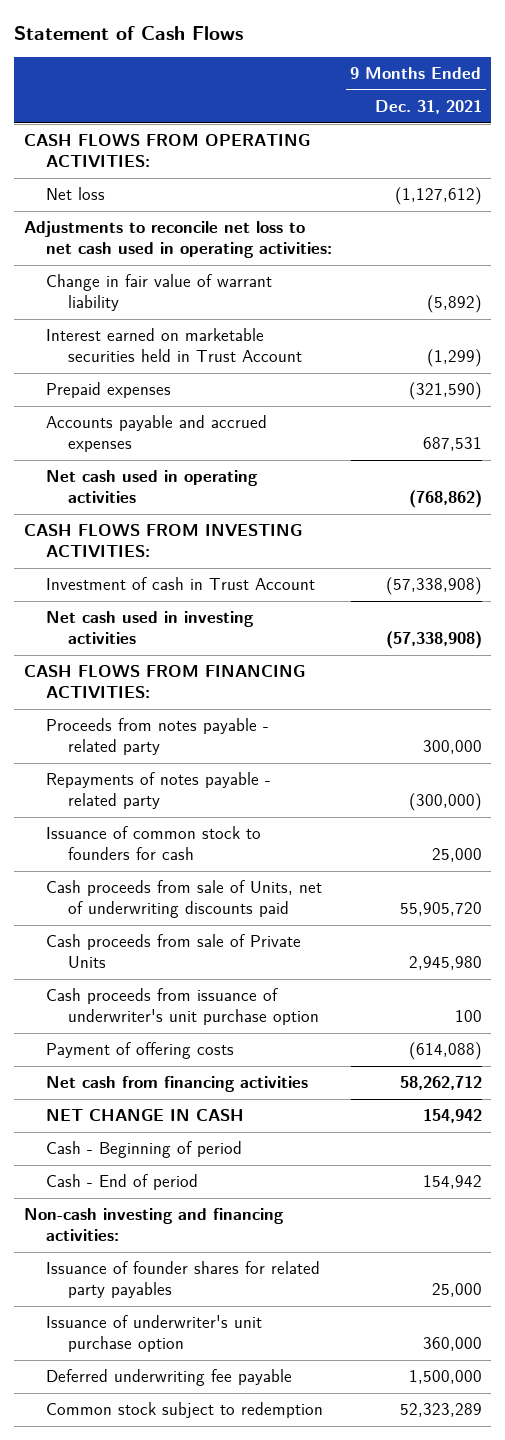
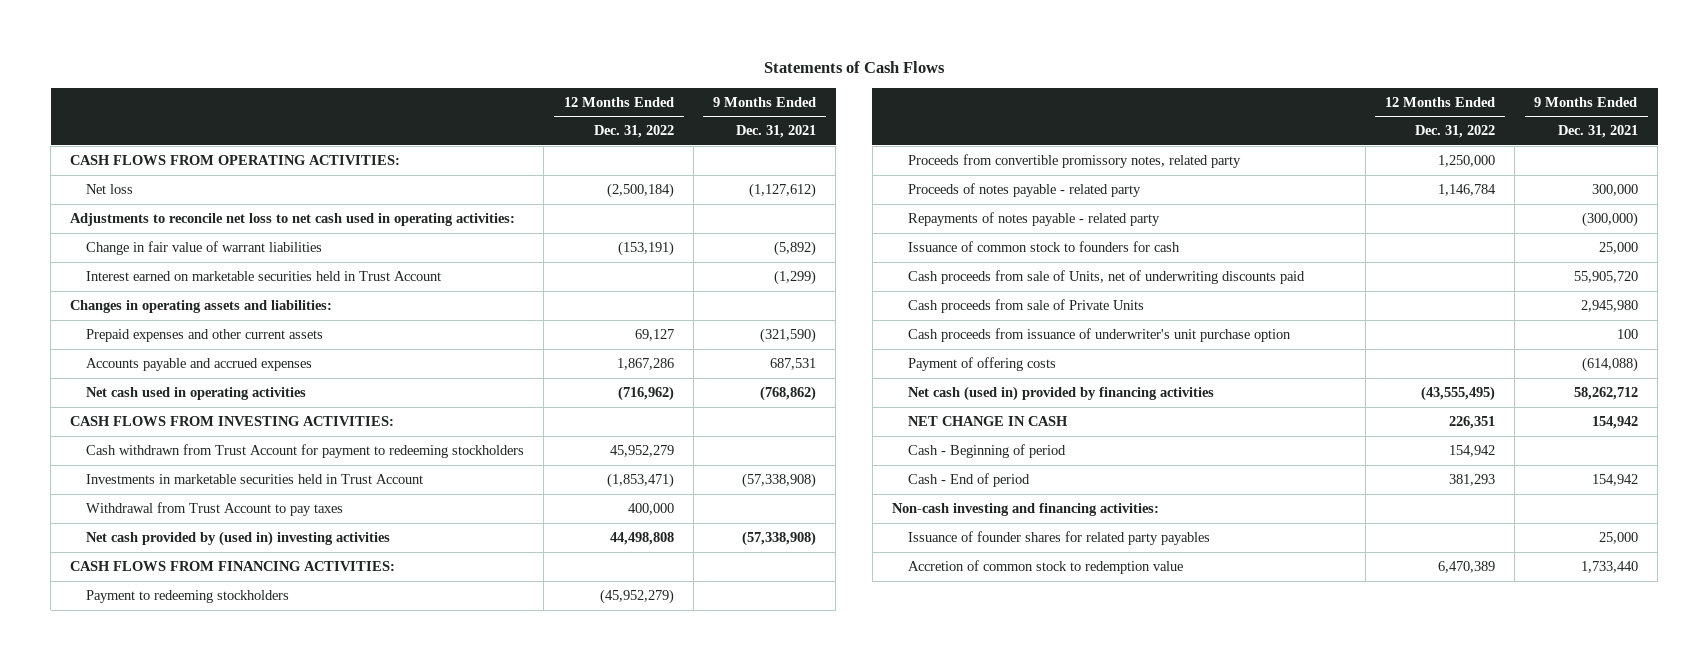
- Statement of Cash Flows
+ Statements of Cash Flows
- | 9 Months Ended Dec. 31, 2021
+ | 12 Months Ended Dec. 31, 2022 | 9 Months Ended Dec. 31, 2021
- Change in fair value of warrant liability | (5,892)
+ Change in fair value of warrant liabilities | (153,191) | (5,892)
- Prepaid expenses | (321,590)
+ Changes in operating assets and liabilities:
+ Prepaid expenses and other current assets | 69,127 | (321,590)
- Investment of cash in Trust Account | (57,338,908)
- Net cash used in investing activities | (57,338,908)
+ Cash withdrawn from Trust Account for payment to redeeming stockholders | 45,952,279 |
+ Investments in marketable securities held in Trust Account | (1,853,471) | (57,338,908)
+ Withdrawal from Trust Account to pay taxes | 400,000 |
+ Net cash provided by (used in) investing activities | 44,498,808 | (57,338,908)
- Proceeds from notes payable - related party | 300,000
+ Payment to redeeming stockholders | (45,952,279) |
+ Proceeds from convertible promissory notes, related party | 1,250,000 |
+ Proceeds of notes payable - related party | 1,146,784 | 300,000
- Net cash from financing activities | 58,262,712
+ Net cash (used in) provided by financing activities | (43,555,495) | 58,262,712
- Issuance of underwriter's unit purchase option | 360,000
- Deferred underwriting fee payable | 1,500,000
- Common stock subject to redemption | 52,323,289
+ Accretion of common stock to redemption value | 6,470,389 | 1,733,440

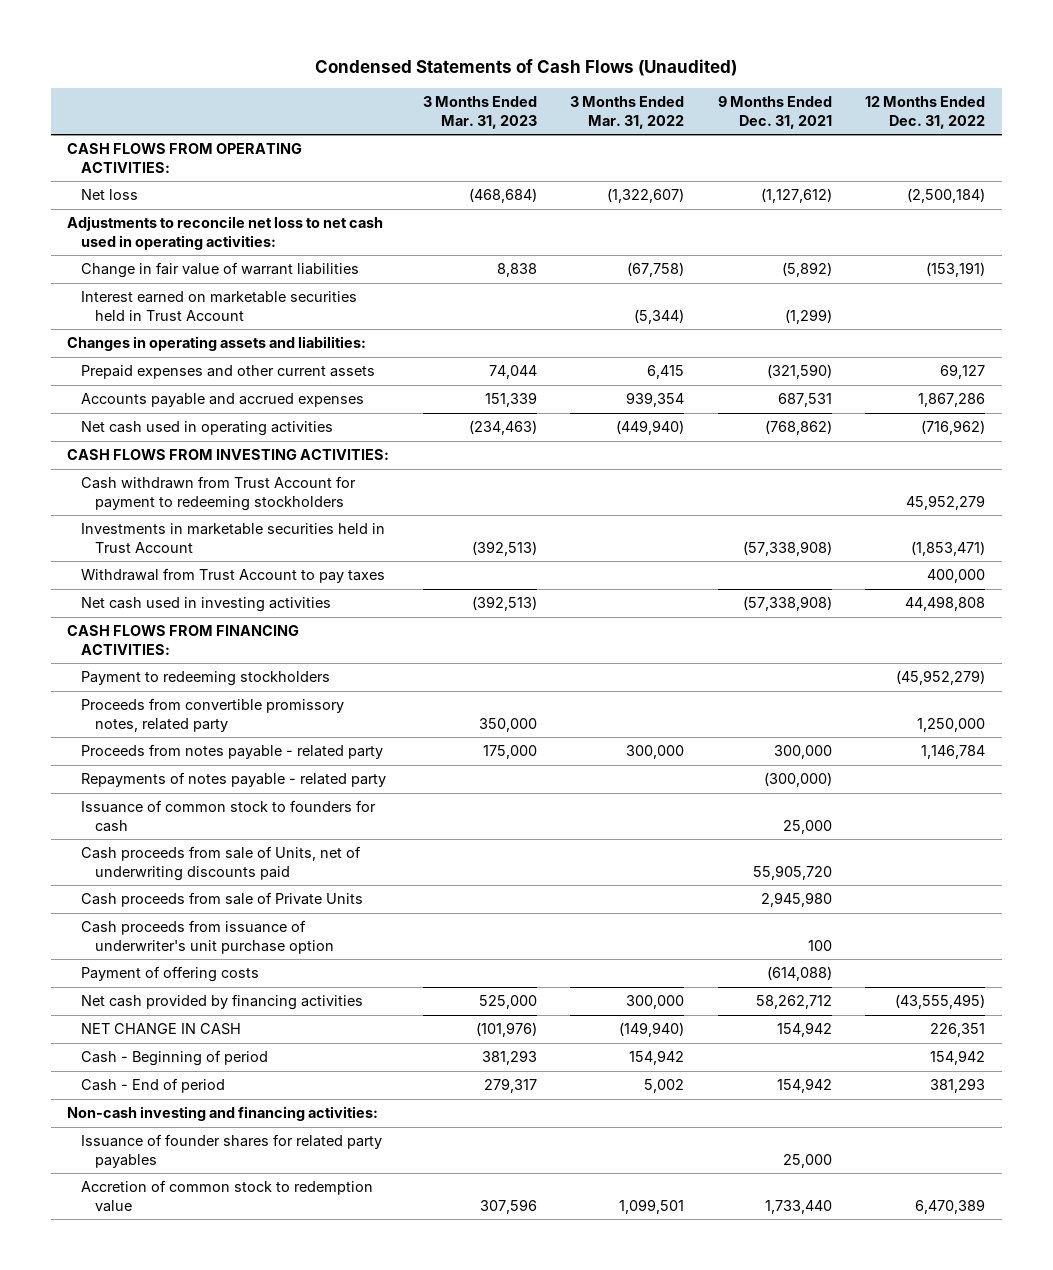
- Statements of Cash Flows
+ Condensed Statements of Cash Flows (Unaudited)
- | 12 Months Ended Dec. 31, 2022 | 9 Months Ended Dec. 31, 2021
+ | 3 Months Ended Mar. 31, 2023 | 3 Months Ended Mar. 31, 2022 | 9 Months Ended Dec. 31, 2021 | 12 Months Ended Dec. 31, 2022
- Net cash provided by (used in) investing activities | 44,498,808 | (57,338,908)
+ Net cash used in investing activities | (392,513) | | (57,338,908) | 44,498,808
- Proceeds of notes payable - related party | 1,146,784 | 300,000
+ Proceeds from notes payable - related party | 175,000 | 300,000 | 300,000 | 1,146,784
- Net cash (used in) provided by financing activities | (43,555,495) | 58,262,712
+ Net cash provided by financing activities | 525,000 | 300,000 | 58,262,712 | (43,555,495)

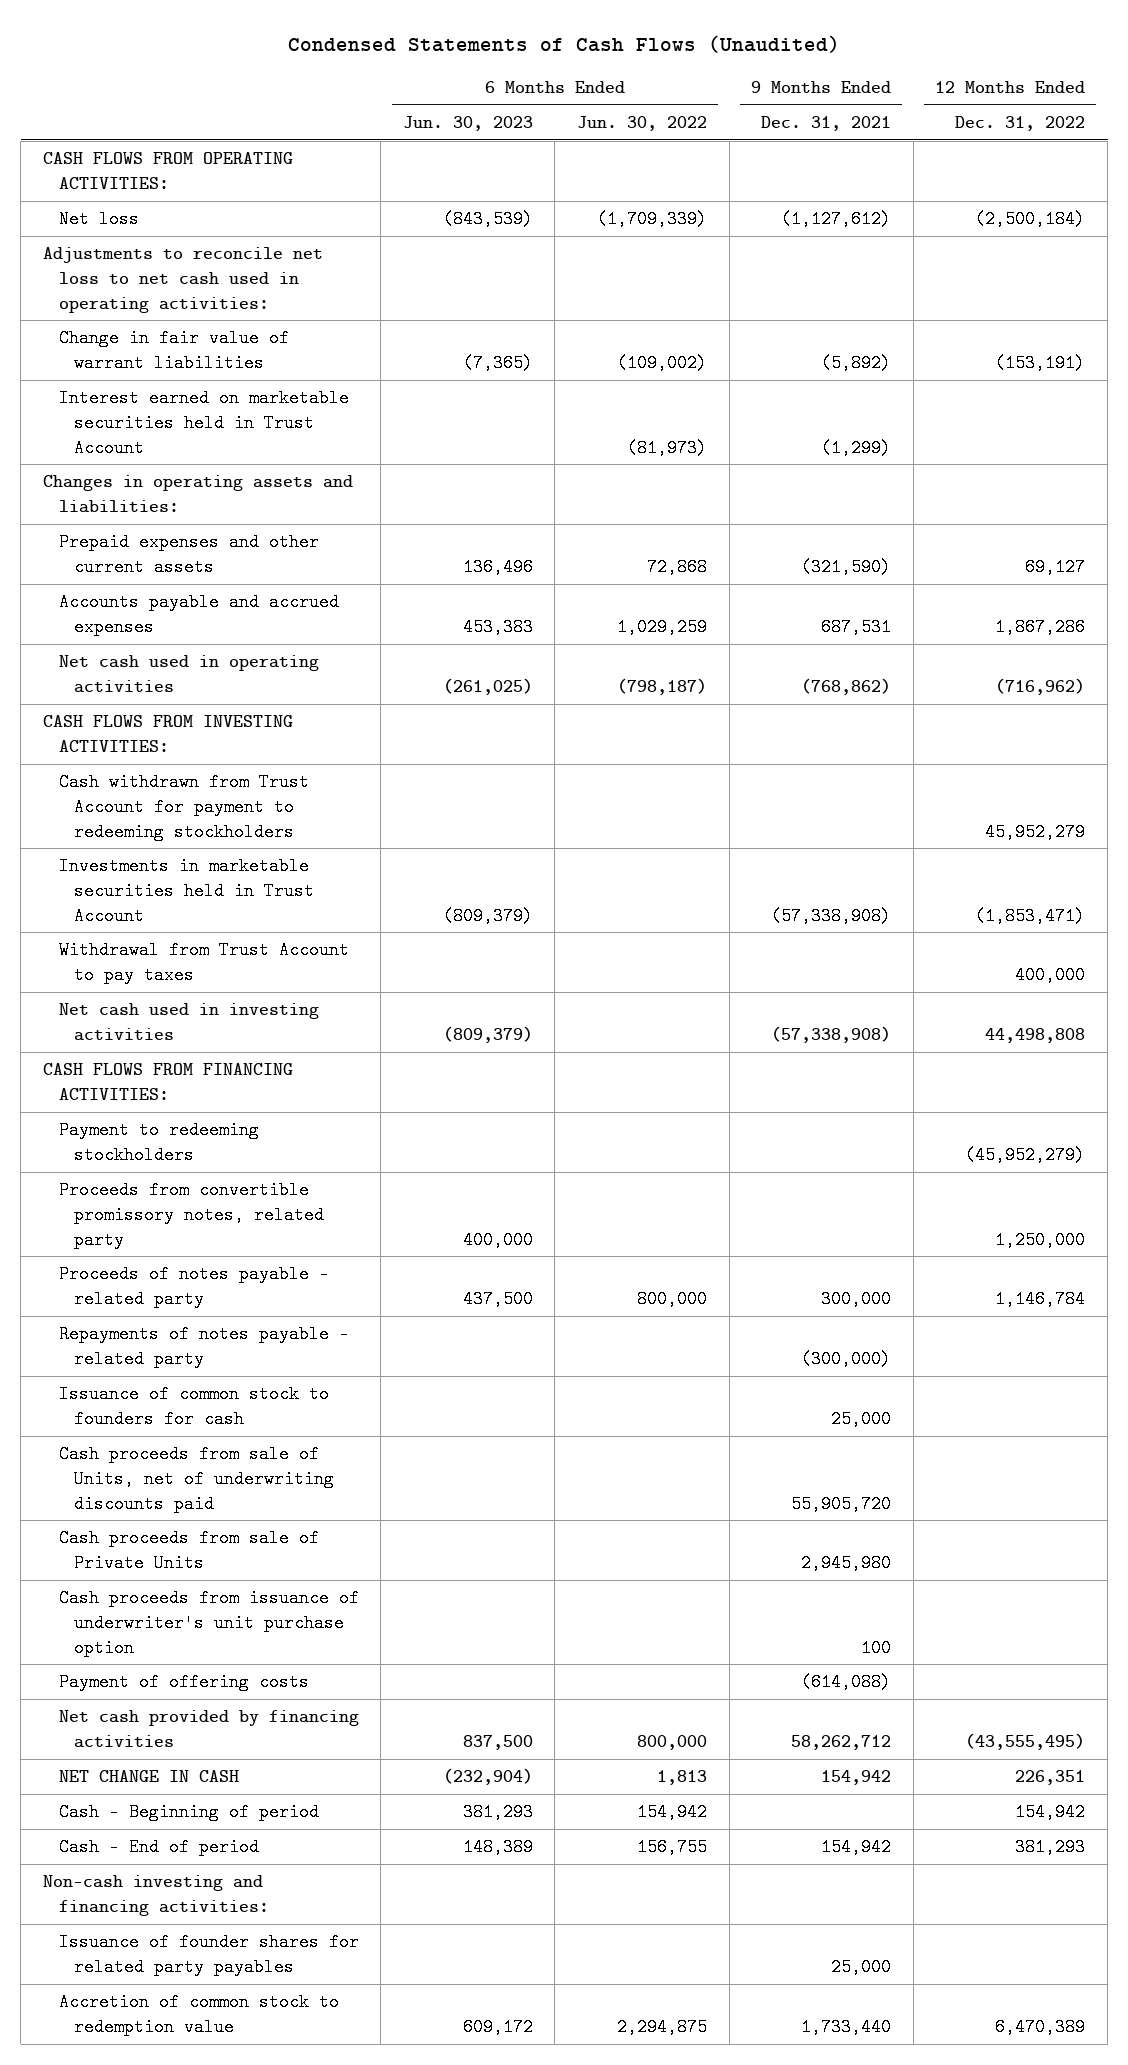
- | 3 Months Ended Mar. 31, 2023 | 3 Months Ended Mar. 31, 2022 | 9 Months Ended Dec. 31, 2021 | 12 Months Ended Dec. 31, 2022
+ | 6 Months Ended Jun. 30, 2023 | 6 Months Ended Jun. 30, 2022 | 9 Months Ended Dec. 31, 2021 | 12 Months Ended Dec. 31, 2022
- Proceeds from notes payable - related party | 175,000 | 300,000 | 300,000 | 1,146,784
+ Proceeds of notes payable - related party | 437,500 | 800,000 | 300,000 | 1,146,784

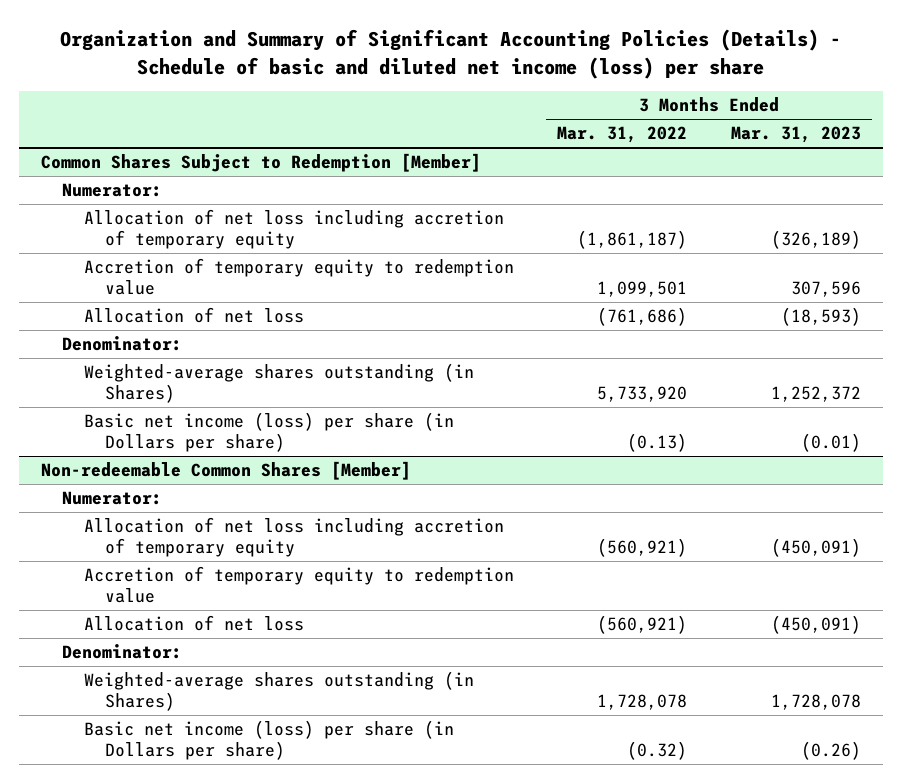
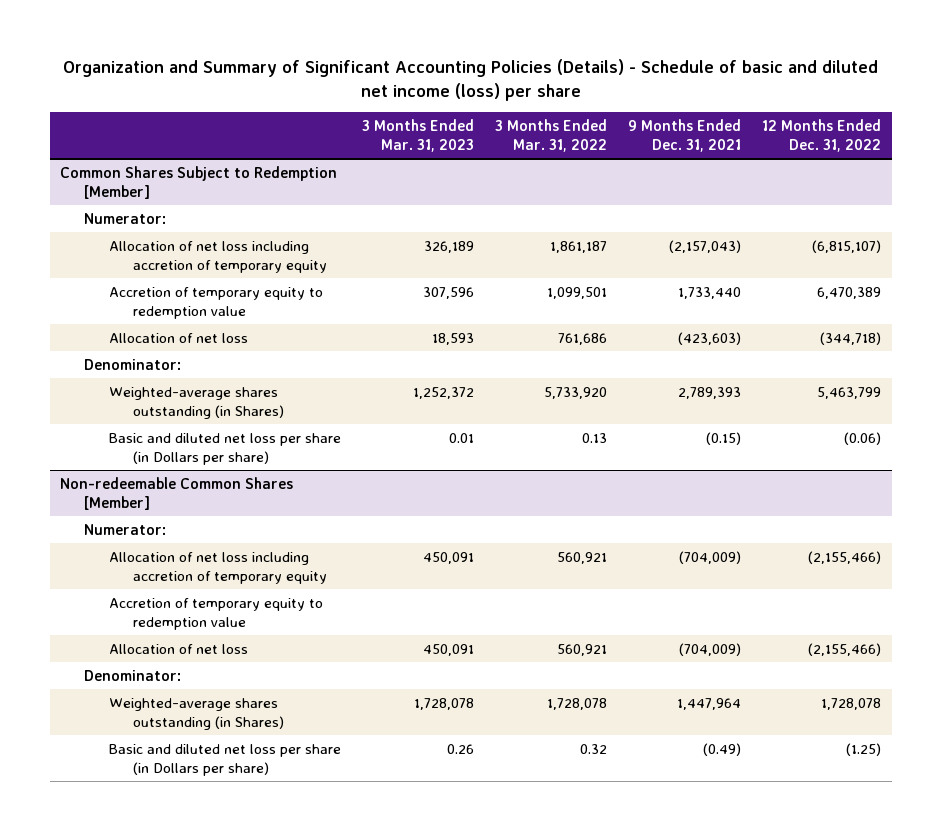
- | 3 Months Ended Mar. 31, 2022 | 3 Months Ended Mar. 31, 2023
+ | 3 Months Ended Mar. 31, 2023 | 3 Months Ended Mar. 31, 2022 | 9 Months Ended Dec. 31, 2021 | 12 Months Ended Dec. 31, 2022
@ Common Shares Subject to Redemption [Member]
- Allocation of net loss including accretion of temporary equity | (1,861,187) | (326,189)
+ Allocation of net loss including accretion of temporary equity | 326,189 | 1,861,187 | (2,157,043) | (6,815,107)
- Allocation of net loss | (761,686) | (18,593)
+ Allocation of net loss | 18,593 | 761,686 | (423,603) | (344,718)
- Basic net income (loss) per share (in Dollars per share) | (0.13) | (0.01)
+ Basic and diluted net loss per share (in Dollars per share) | 0.01 | 0.13 | (0.15) | (0.06)
@ Non-redeemable Common Shares [Member]
- Allocation of net loss including accretion of temporary equity | (560,921) | (450,091)
+ Allocation of net loss including accretion of temporary equity | 450,091 | 560,921 | (704,009) | (2,155,466)
- Allocation of net loss | (560,921) | (450,091)
+ Allocation of net loss | 450,091 | 560,921 | (704,009) | (2,155,466)
- Basic net income (loss) per share (in Dollars per share) | (0.32) | (0.26)
+ Basic and diluted net loss per share (in Dollars per share) | 0.26 | 0.32 | (0.49) | (1.25)

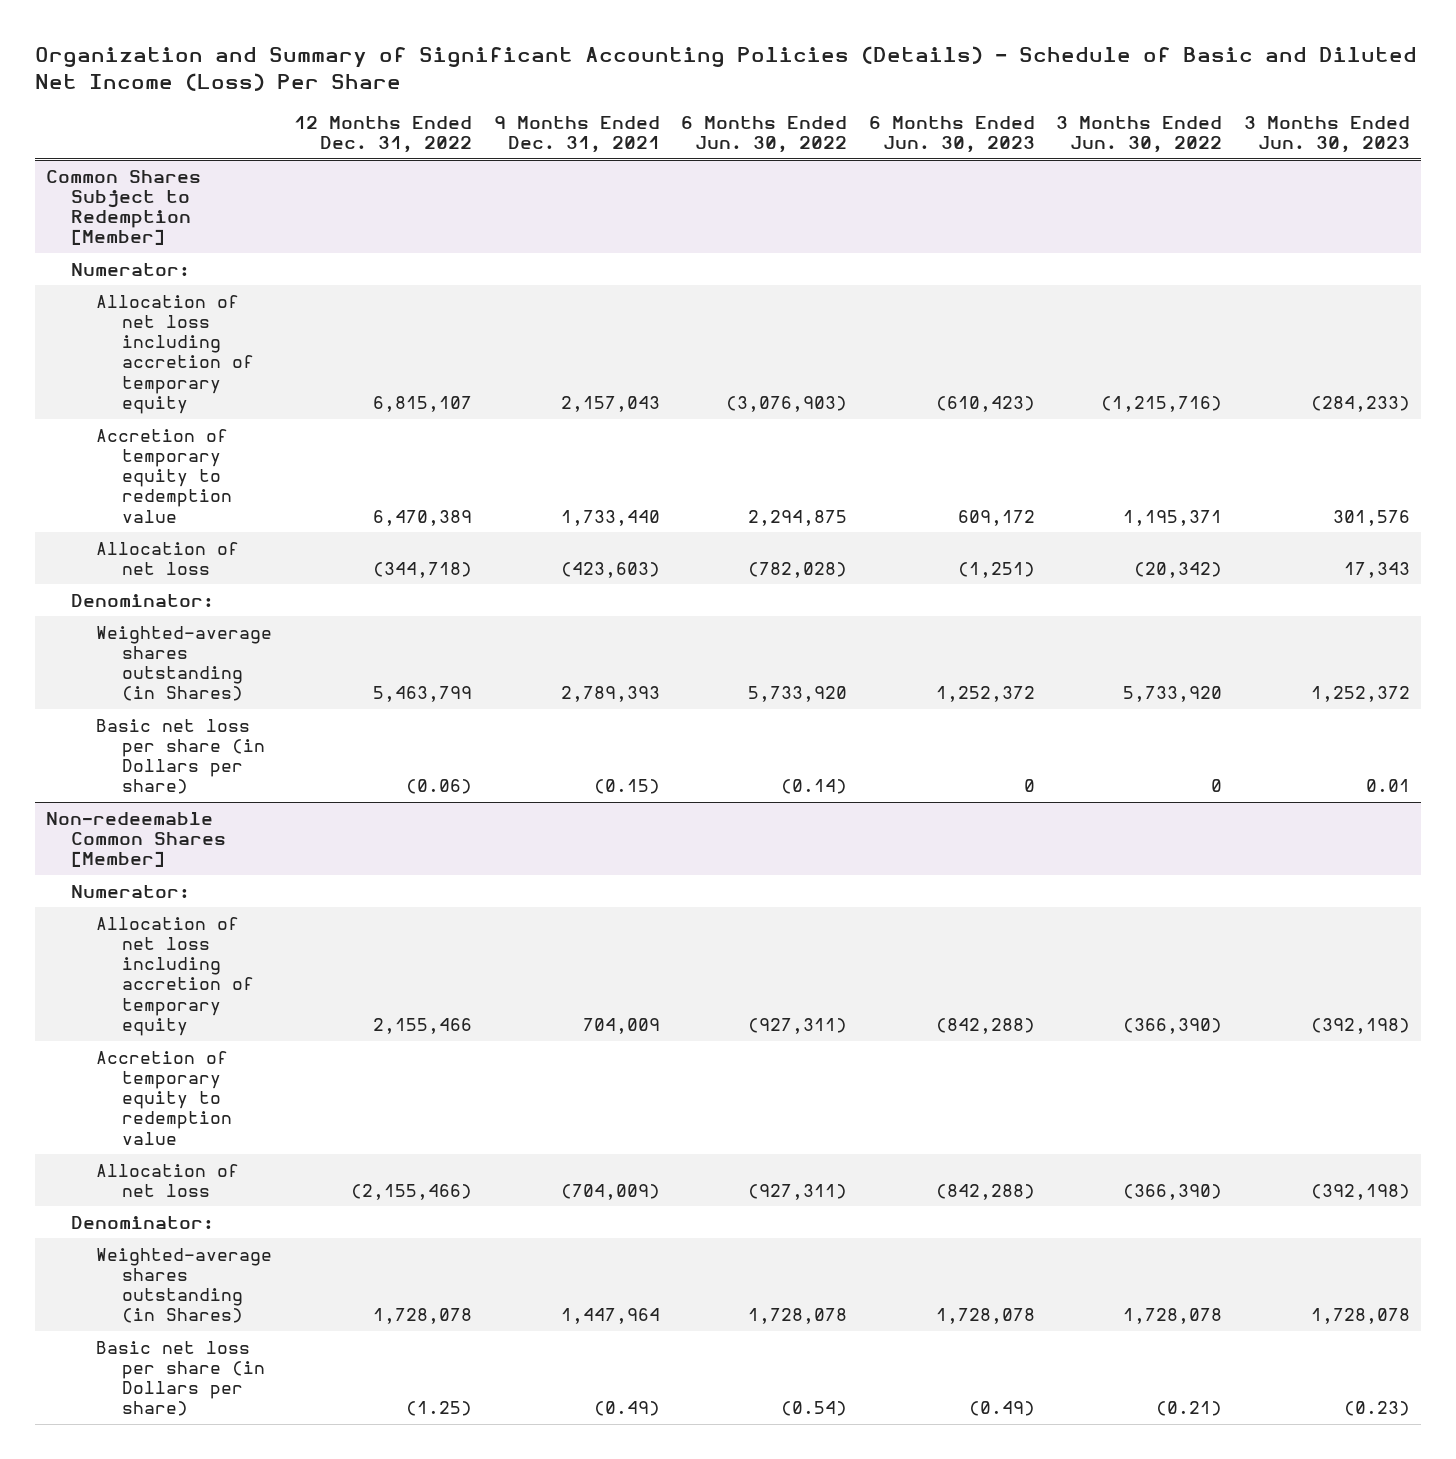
- Organization and Summary of Significant Accounting Policies (Details) - Schedule of basic and diluted net income (loss) per share
+ Organization and Summary of Significant Accounting Policies (Details) - Schedule of Basic and Diluted Net Income (Loss) Per Share
- | 3 Months Ended Mar. 31, 2023 | 3 Months Ended Mar. 31, 2022 | 9 Months Ended Dec. 31, 2021 | 12 Months Ended Dec. 31, 2022
+ | 12 Months Ended Dec. 31, 2022 | 9 Months Ended Dec. 31, 2021 | 6 Months Ended Jun. 30, 2022 | 6 Months Ended Jun. 30, 2023 | 3 Months Ended Jun. 30, 2022 | 3 Months Ended Jun. 30, 2023
@ Common Shares Subject to Redemption [Member]
- Allocation of net loss including accretion of temporary equity | 326,189 | 1,861,187 | (2,157,043) | (6,815,107)
+ Allocation of net loss including accretion of temporary equity | 6,815,107 | 2,157,043 | (3,076,903) | (610,423) | (1,215,716) | (284,233)
- Basic and diluted net loss per share (in Dollars per share) | 0.01 | 0.13 | (0.15) | (0.06)
+ Basic net loss per share (in Dollars per share) | (0.06) | (0.15) | (0.14) | 0 | 0 | 0.01
@ Non-redeemable Common Shares [Member]
- Allocation of net loss including accretion of temporary equity | 450,091 | 560,921 | (704,009) | (2,155,466)
+ Allocation of net loss including accretion of temporary equity | 2,155,466 | 704,009 | (927,311) | (842,288) | (366,390) | (392,198)
- Basic and diluted net loss per share (in Dollars per share) | 0.26 | 0.32 | (0.49) | (1.25)
+ Basic net loss per share (in Dollars per share) | (1.25) | (0.49) | (0.54) | (0.49) | (0.21) | (0.23)

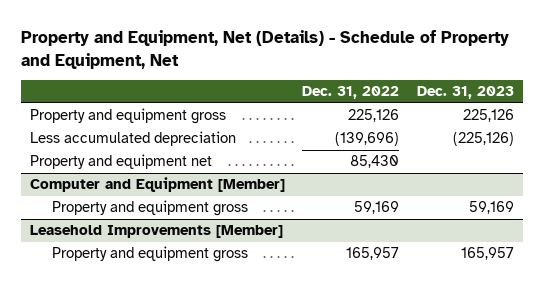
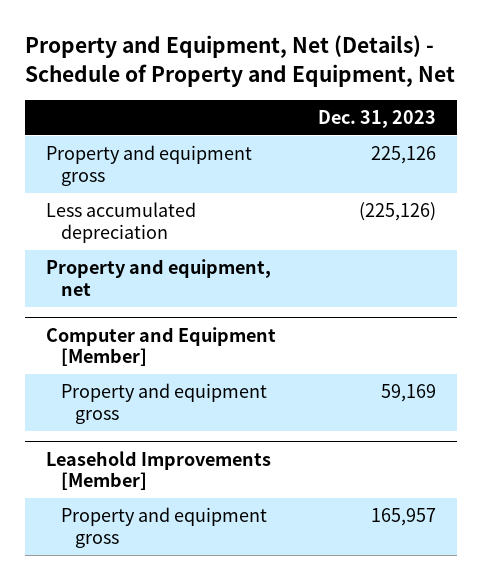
- | Dec. 31, 2022 | Dec. 31, 2023
+ | Dec. 31, 2023
- Property and equipment net | 85,430 |
+ Property and equipment, net

